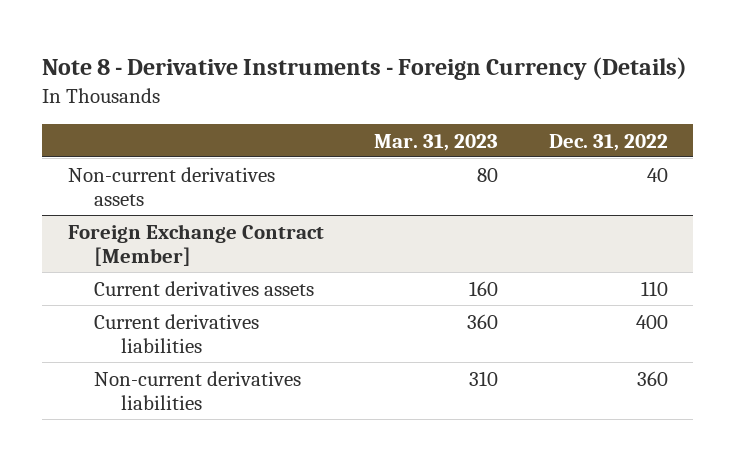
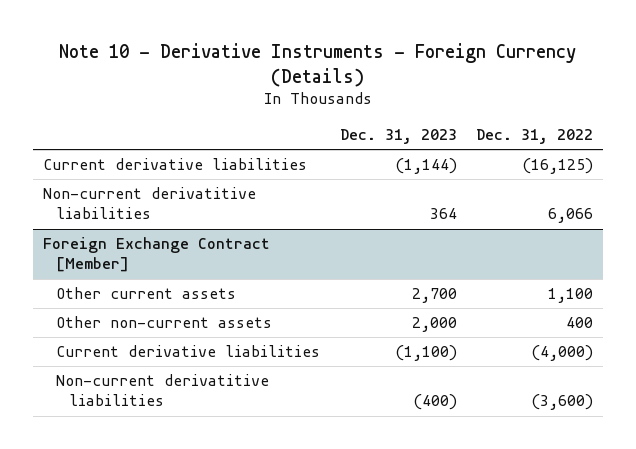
- Note 8 - Derivative Instruments - Foreign Currency (Details)
+ Note 10 - Derivative Instruments - Foreign Currency (Details)
- | Mar. 31, 2023 | Dec. 31, 2022
+ | Dec. 31, 2023 | Dec. 31, 2022
- Non-current derivatives assets | 80 | 40
+ Current derivative liabilities | (1,144) | (16,125)
+ Non-current derivatitive liabilities | 364 | 6,066
@ Foreign Exchange Contract [Member]
- Current derivatives assets | 160 | 110
- Current derivatives liabilities | 360 | 400
- Non-current derivatives liabilities | 310 | 360
+ Other current assets | 2,700 | 1,100
+ Other non-current assets | 2,000 | 400
+ Current derivative liabilities | (1,100) | (4,000)
+ Non-current derivatitive liabilities | (400) | (3,600)

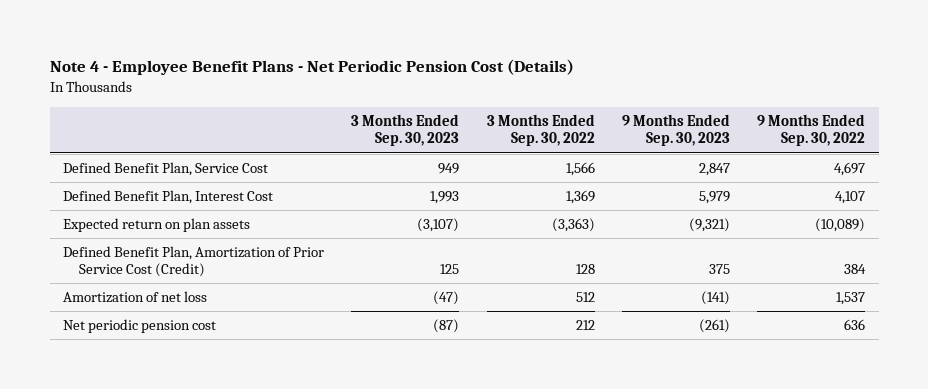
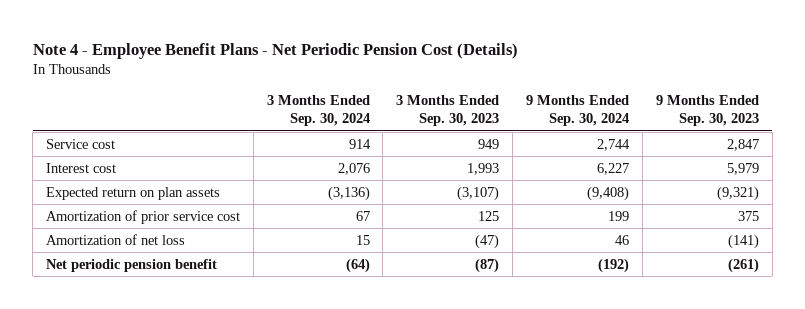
- | 3 Months Ended Sep. 30, 2023 | 3 Months Ended Sep. 30, 2022 | 9 Months Ended Sep. 30, 2023 | 9 Months Ended Sep. 30, 2022
+ | 3 Months Ended Sep. 30, 2024 | 3 Months Ended Sep. 30, 2023 | 9 Months Ended Sep. 30, 2024 | 9 Months Ended Sep. 30, 2023
- Defined Benefit Plan, Service Cost | 949 | 1,566 | 2,847 | 4,697
- Defined Benefit Plan, Interest Cost | 1,993 | 1,369 | 5,979 | 4,107
+ Service cost | 914 | 949 | 2,744 | 2,847
+ Interest cost | 2,076 | 1,993 | 6,227 | 5,979
- Defined Benefit Plan, Amortization of Prior Service Cost (Credit) | 125 | 128 | 375 | 384
+ Amortization of prior service cost | 67 | 125 | 199 | 375
- Net periodic pension cost | (87) | 212 | (261) | 636
+ Net periodic pension benefit | (64) | (87) | (192) | (261)

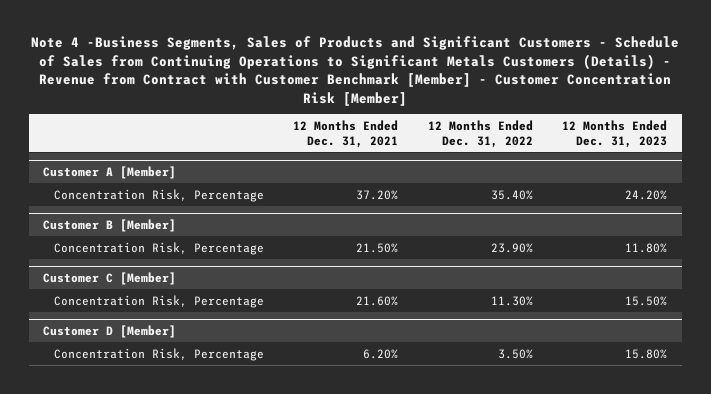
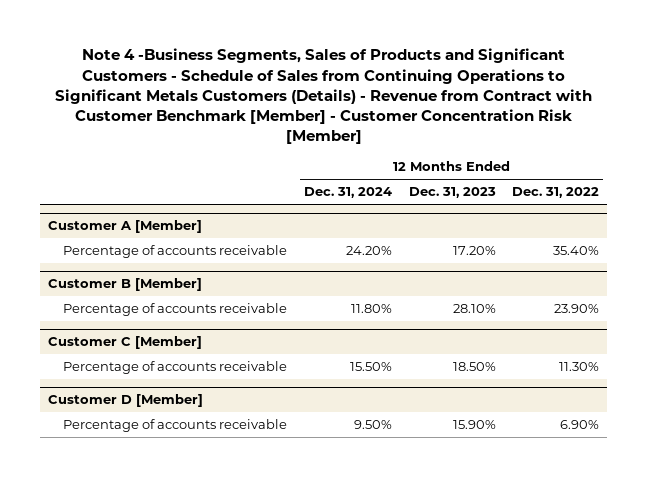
- | 12 Months Ended Dec. 31, 2021 | 12 Months Ended Dec. 31, 2022 | 12 Months Ended Dec. 31, 2023
+ | 12 Months Ended Dec. 31, 2024 | 12 Months Ended Dec. 31, 2023 | 12 Months Ended Dec. 31, 2022
@ Customer A [Member]
- Concentration Risk, Percentage | 37.20% | 35.40% | 24.20%
+ Percentage of accounts receivable | 24.20% | 17.20% | 35.40%
@ Customer B [Member]
- Concentration Risk, Percentage | 21.50% | 23.90% | 11.80%
+ Percentage of accounts receivable | 11.80% | 28.10% | 23.90%
@ Customer C [Member]
- Concentration Risk, Percentage | 21.60% | 11.30% | 15.50%
+ Percentage of accounts receivable | 15.50% | 18.50% | 11.30%
@ Customer D [Member]
- Concentration Risk, Percentage | 6.20% | 3.50% | 15.80%
+ Percentage of accounts receivable | 9.50% | 15.90% | 6.90%

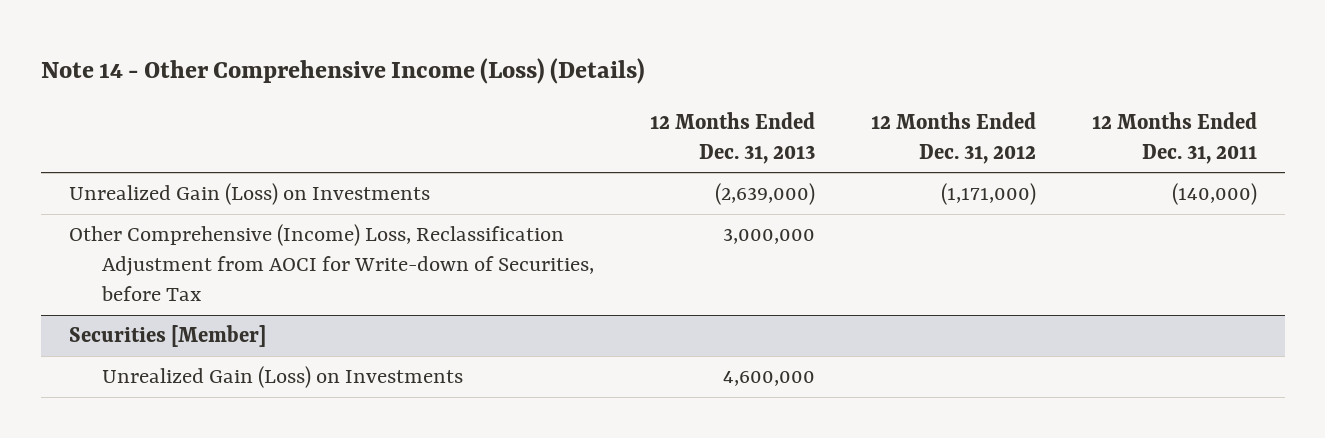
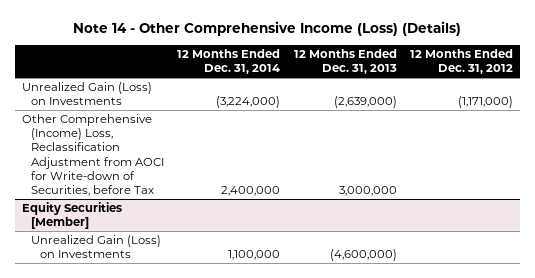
- | 12 Months Ended Dec. 31, 2013 | 12 Months Ended Dec. 31, 2012 | 12 Months Ended Dec. 31, 2011
+ | 12 Months Ended Dec. 31, 2014 | 12 Months Ended Dec. 31, 2013 | 12 Months Ended Dec. 31, 2012
- Securities [Member]
- Unrealized Gain (Loss) on Investments | 4,600,000 | |
+ Equity Securities [Member]
+ Unrealized Gain (Loss) on Investments | 1,100,000 | (4,600,000) |

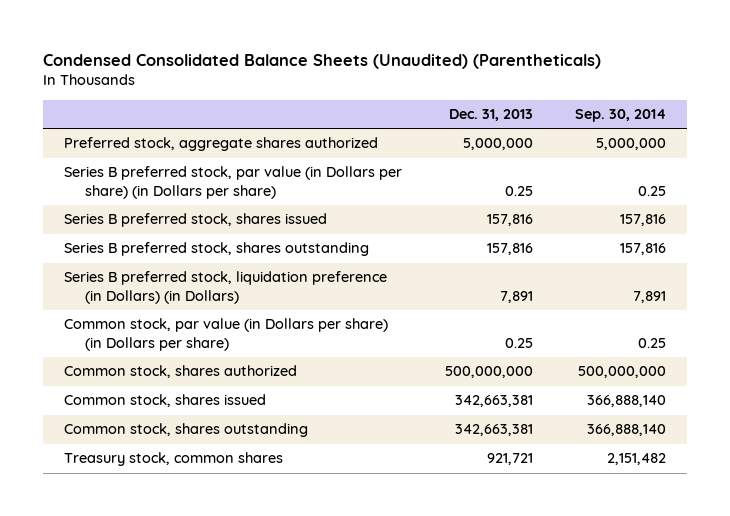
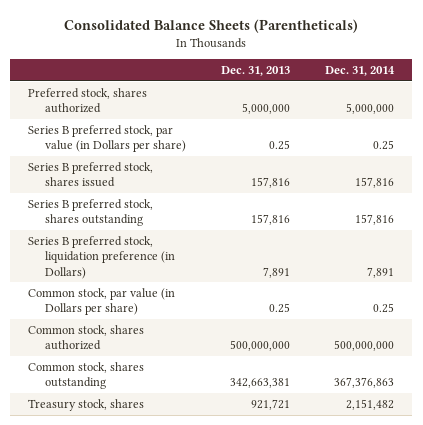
- Condensed Consolidated Balance Sheets (Unaudited) (Parentheticals)
+ Consolidated Balance Sheets (Parentheticals)
- | Dec. 31, 2013 | Sep. 30, 2014
+ | Dec. 31, 2013 | Dec. 31, 2014
- Preferred stock, aggregate shares authorized | 5,000,000 | 5,000,000
- Series B preferred stock, par value (in Dollars per share) (in Dollars per share) | 0.25 | 0.25
+ Preferred stock, shares authorized | 5,000,000 | 5,000,000
+ Series B preferred stock, par value (in Dollars per share) | 0.25 | 0.25
- Series B preferred stock, liquidation preference (in Dollars) (in Dollars) | 7,891 | 7,891
- Common stock, par value (in Dollars per share) (in Dollars per share) | 0.25 | 0.25
+ Series B preferred stock, liquidation preference (in Dollars) | 7,891 | 7,891
+ Common stock, par value (in Dollars per share) | 0.25 | 0.25
- Common stock, shares issued | 342,663,381 | 366,888,140
- Treasury stock, common shares | 921,721 | 2,151,482
+ Treasury stock, shares | 921,721 | 2,151,482

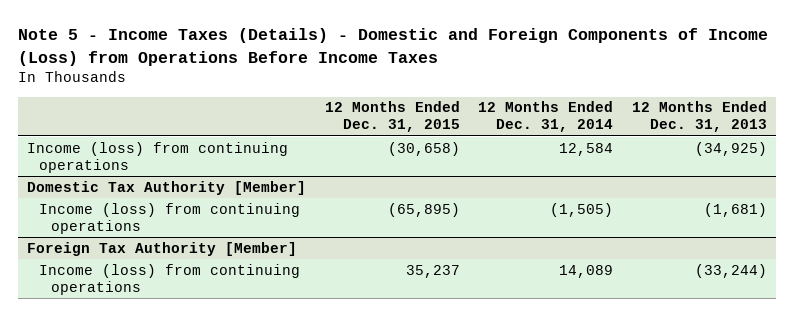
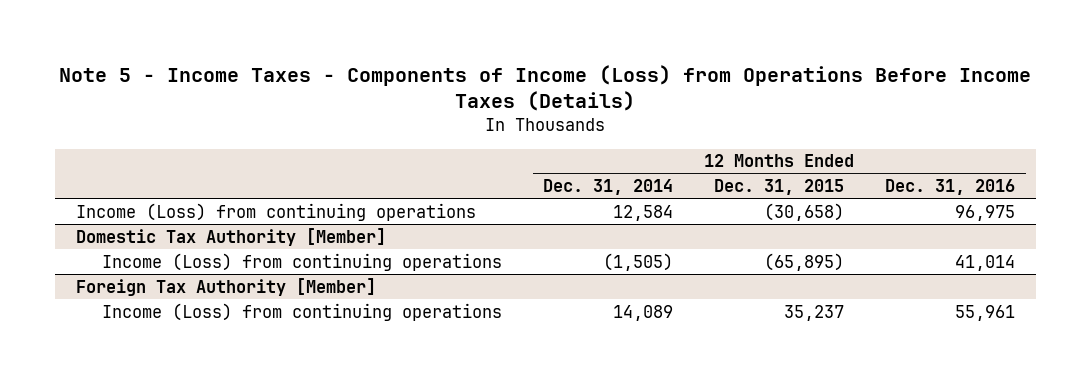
- Note 5 - Income Taxes (Details) - Domestic and Foreign Components of Income (Loss) from Operations Before Income Taxes
+ Note 5 - Income Taxes - Components of Income (Loss) from Operations Before Income Taxes (Details)
- | 12 Months Ended Dec. 31, 2015 | 12 Months Ended Dec. 31, 2014 | 12 Months Ended Dec. 31, 2013
+ | 12 Months Ended Dec. 31, 2014 | 12 Months Ended Dec. 31, 2015 | 12 Months Ended Dec. 31, 2016
- Income (loss) from continuing operations | (30,658) | 12,584 | (34,925)
+ Income (Loss) from continuing operations | 12,584 | (30,658) | 96,975
@ Domestic Tax Authority [Member]
- Income (loss) from continuing operations | (65,895) | (1,505) | (1,681)
+ Income (Loss) from continuing operations | (1,505) | (65,895) | 41,014
@ Foreign Tax Authority [Member]
- Income (loss) from continuing operations | 35,237 | 14,089 | (33,244)
+ Income (Loss) from continuing operations | 14,089 | 35,237 | 55,961

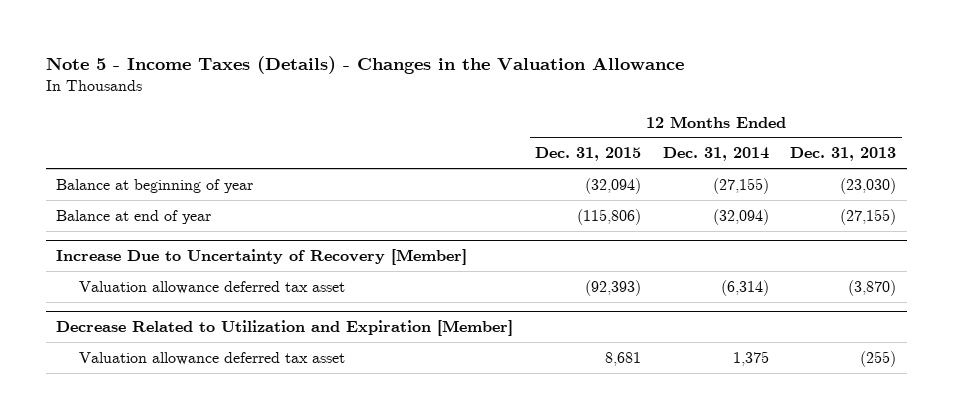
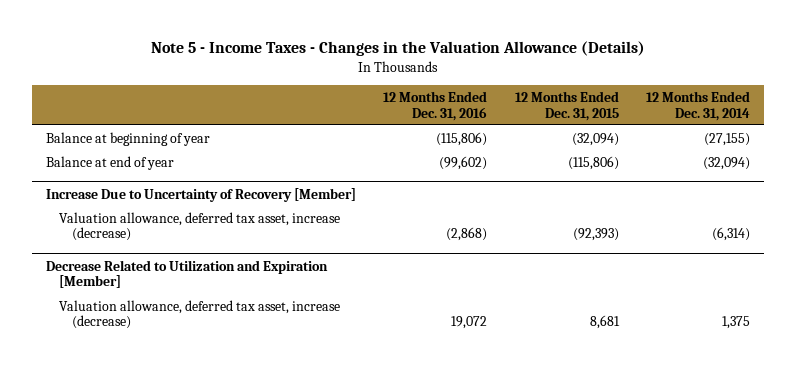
- Note 5 - Income Taxes (Details) - Changes in the Valuation Allowance
+ Note 5 - Income Taxes - Changes in the Valuation Allowance (Details)
- | 12 Months Ended Dec. 31, 2015 | 12 Months Ended Dec. 31, 2014 | 12 Months Ended Dec. 31, 2013
+ | 12 Months Ended Dec. 31, 2016 | 12 Months Ended Dec. 31, 2015 | 12 Months Ended Dec. 31, 2014
@ Increase Due to Uncertainty of Recovery [Member]
- Valuation allowance deferred tax asset | (92,393) | (6,314) | (3,870)
+ Valuation allowance, deferred tax asset, increase (decrease) | (2,868) | (92,393) | (6,314)
@ Decrease Related to Utilization and Expiration [Member]
- Valuation allowance deferred tax asset | 8,681 | 1,375 | (255)
+ Valuation allowance, deferred tax asset, increase (decrease) | 19,072 | 8,681 | 1,375

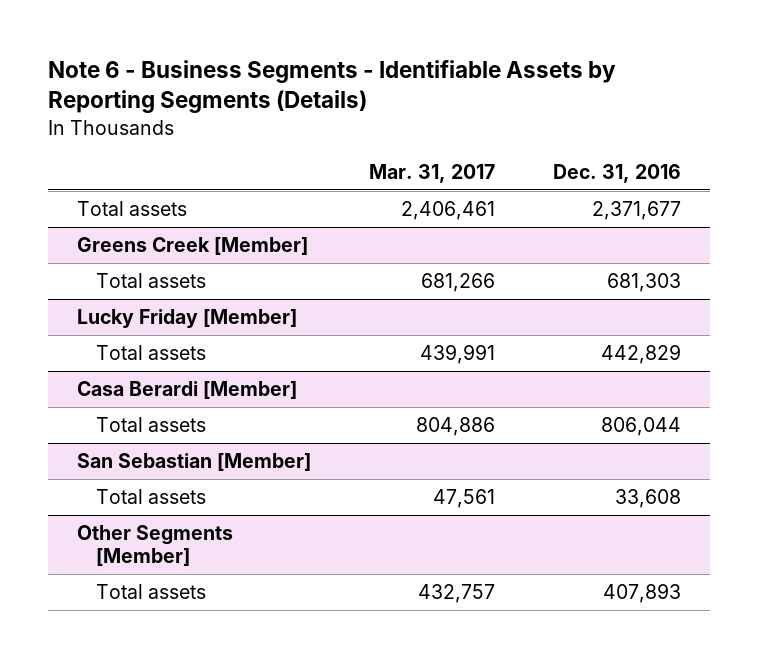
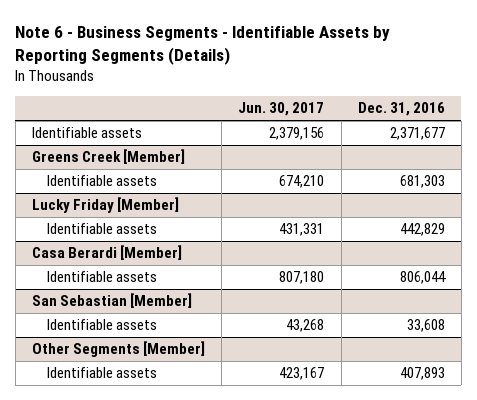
- | Mar. 31, 2017 | Dec. 31, 2016
+ | Jun. 30, 2017 | Dec. 31, 2016
- Total assets | 2,406,461 | 2,371,677
+ Identifiable assets | 2,379,156 | 2,371,677
@ Greens Creek [Member]
- Total assets | 681,266 | 681,303
+ Identifiable assets | 674,210 | 681,303
@ Lucky Friday [Member]
- Total assets | 439,991 | 442,829
+ Identifiable assets | 431,331 | 442,829
@ Casa Berardi [Member]
- Total assets | 804,886 | 806,044
+ Identifiable assets | 807,180 | 806,044
@ San Sebastian [Member]
- Total assets | 47,561 | 33,608
+ Identifiable assets | 43,268 | 33,608
@ Other Segments [Member]
- Total assets | 432,757 | 407,893
+ Identifiable assets | 423,167 | 407,893

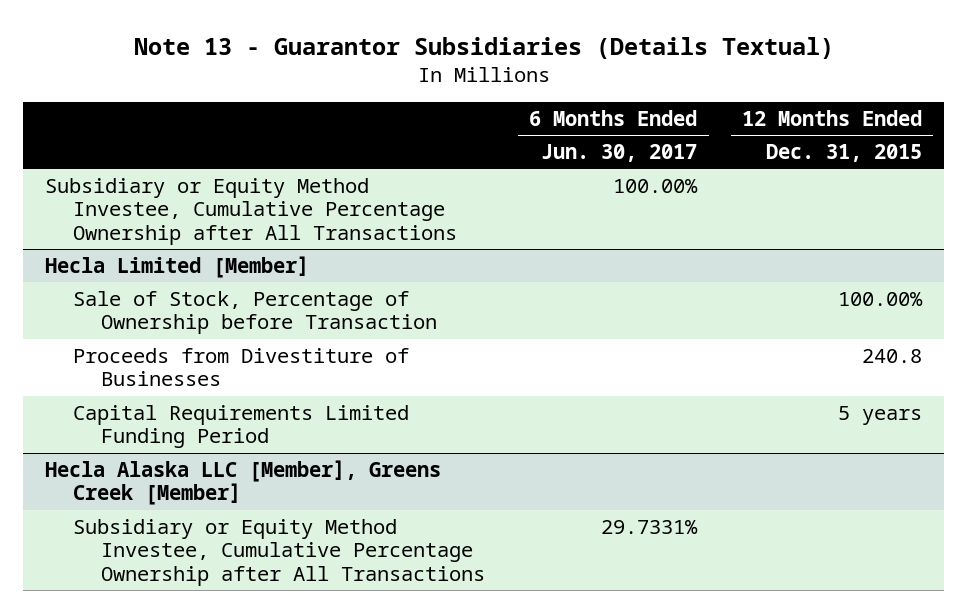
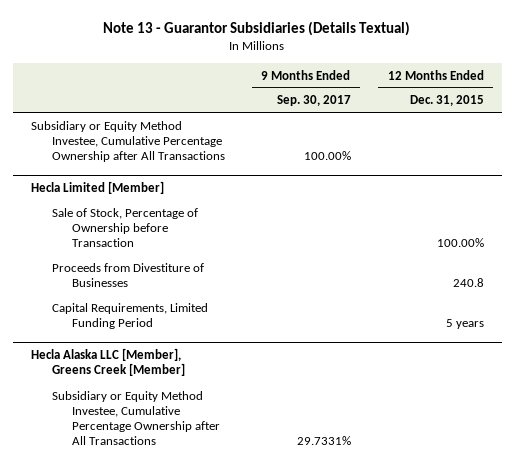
- | 6 Months Ended Jun. 30, 2017 | 12 Months Ended Dec. 31, 2015
+ | 9 Months Ended Sep. 30, 2017 | 12 Months Ended Dec. 31, 2015
@ Hecla Limited [Member]
- Capital Requirements Limited Funding Period | | 5 years
+ Capital Requirements, Limited Funding Period | | 5 years

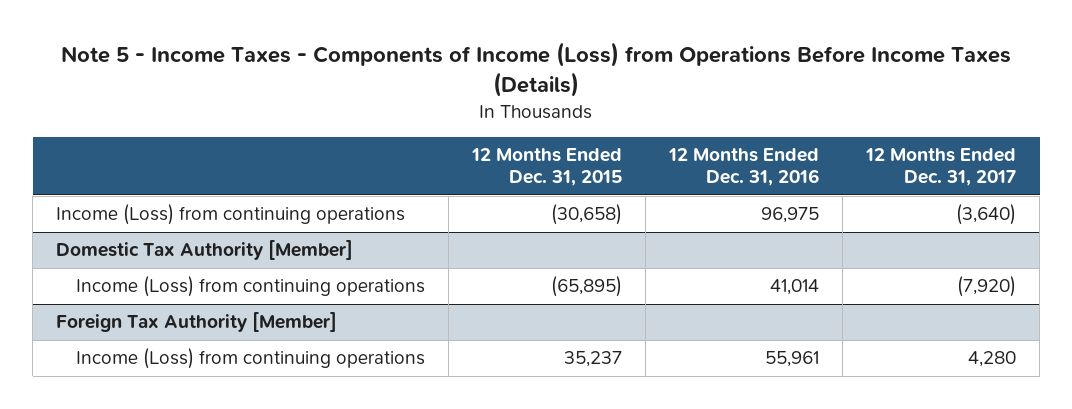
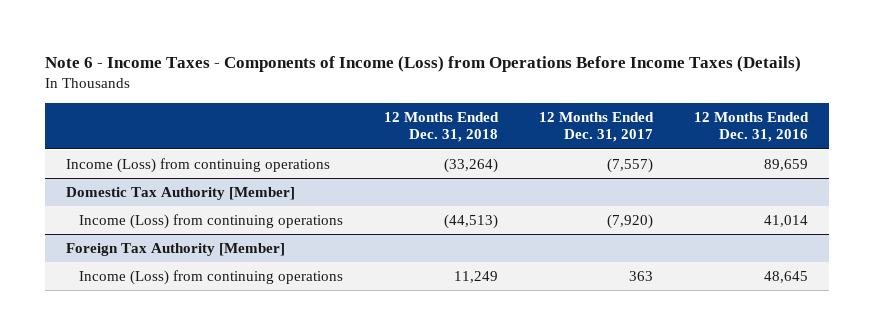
- Note 5 - Income Taxes - Components of Income (Loss) from Operations Before Income Taxes (Details)
+ Note 6 - Income Taxes - Components of Income (Loss) from Operations Before Income Taxes (Details)
- | 12 Months Ended Dec. 31, 2015 | 12 Months Ended Dec. 31, 2016 | 12 Months Ended Dec. 31, 2017
+ | 12 Months Ended Dec. 31, 2018 | 12 Months Ended Dec. 31, 2017 | 12 Months Ended Dec. 31, 2016
- Income (Loss) from continuing operations | (30,658) | 96,975 | (3,640)
+ Income (Loss) from continuing operations | (33,264) | (7,557) | 89,659
@ Foreign Tax Authority [Member]
- Income (Loss) from continuing operations | 35,237 | 55,961 | 4,280
+ Income (Loss) from continuing operations | 11,249 | 363 | 48,645

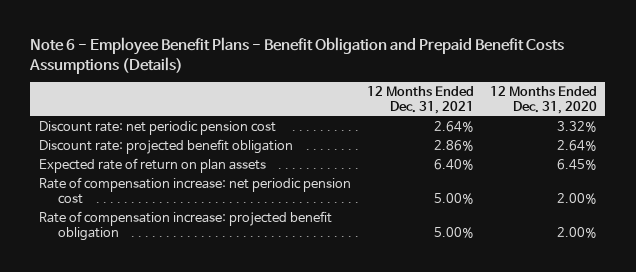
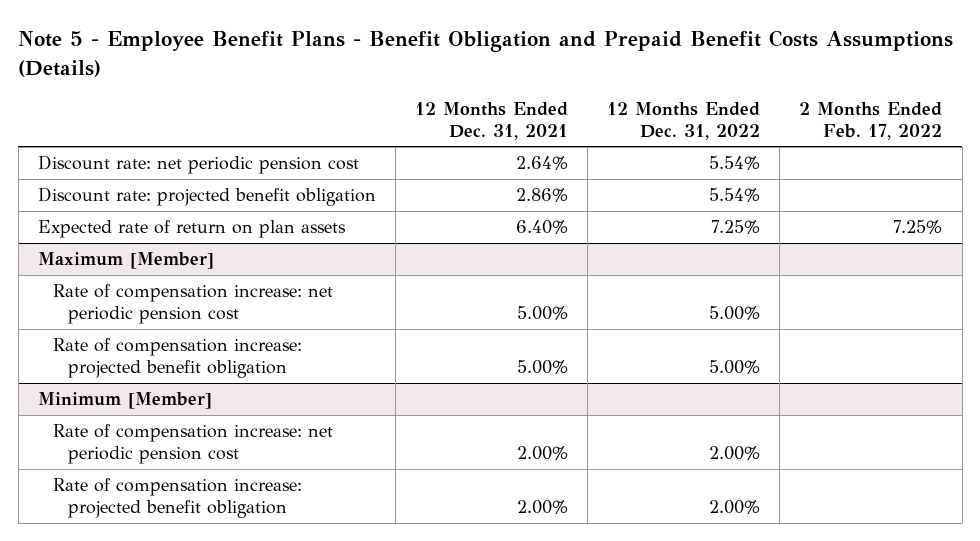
- Note 6 - Employee Benefit Plans - Benefit Obligation and Prepaid Benefit Costs Assumptions (Details)
+ Note 5 - Employee Benefit Plans - Benefit Obligation and Prepaid Benefit Costs Assumptions (Details)
- | 12 Months Ended Dec. 31, 2021 | 12 Months Ended Dec. 31, 2020
+ | 12 Months Ended Dec. 31, 2021 | 12 Months Ended Dec. 31, 2022 | 2 Months Ended Feb. 17, 2022
+ Maximum [Member]
+ Minimum [Member]
+ Rate of compensation increase: net periodic pension cost | 2.00% | 2.00% |
+ Rate of compensation increase: projected benefit obligation | 2.00% | 2.00% |

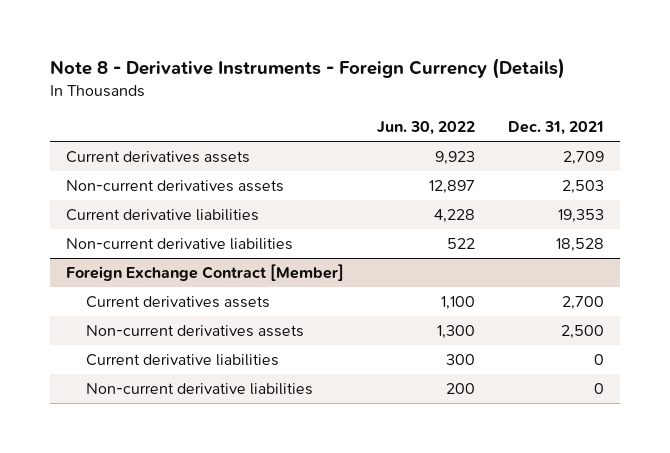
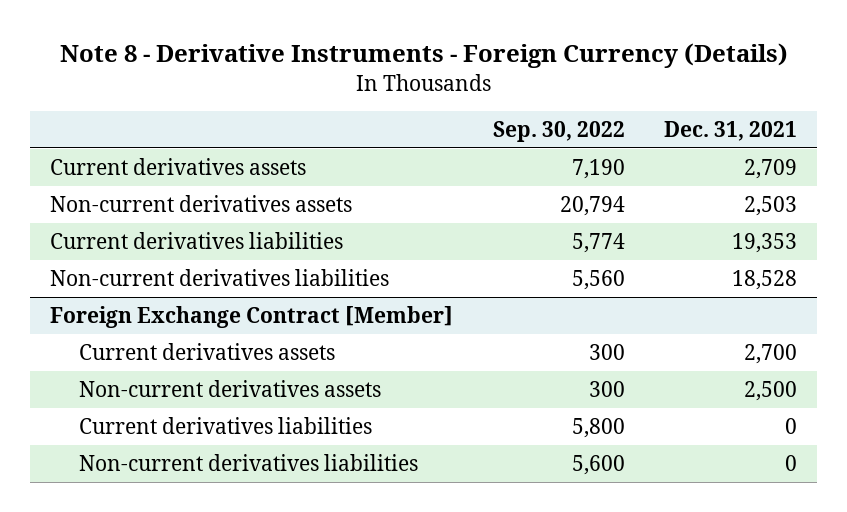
- | Jun. 30, 2022 | Dec. 31, 2021
+ | Sep. 30, 2022 | Dec. 31, 2021
- Current derivative liabilities | 4,228 | 19,353
- Non-current derivative liabilities | 522 | 18,528
+ Current derivatives liabilities | 5,774 | 19,353
+ Non-current derivatives liabilities | 5,560 | 18,528
@ Foreign Exchange Contract [Member]
- Current derivative liabilities | 300 | 0
- Non-current derivative liabilities | 200 | 0
+ Current derivatives liabilities | 5,800 | 0
+ Non-current derivatives liabilities | 5,600 | 0

